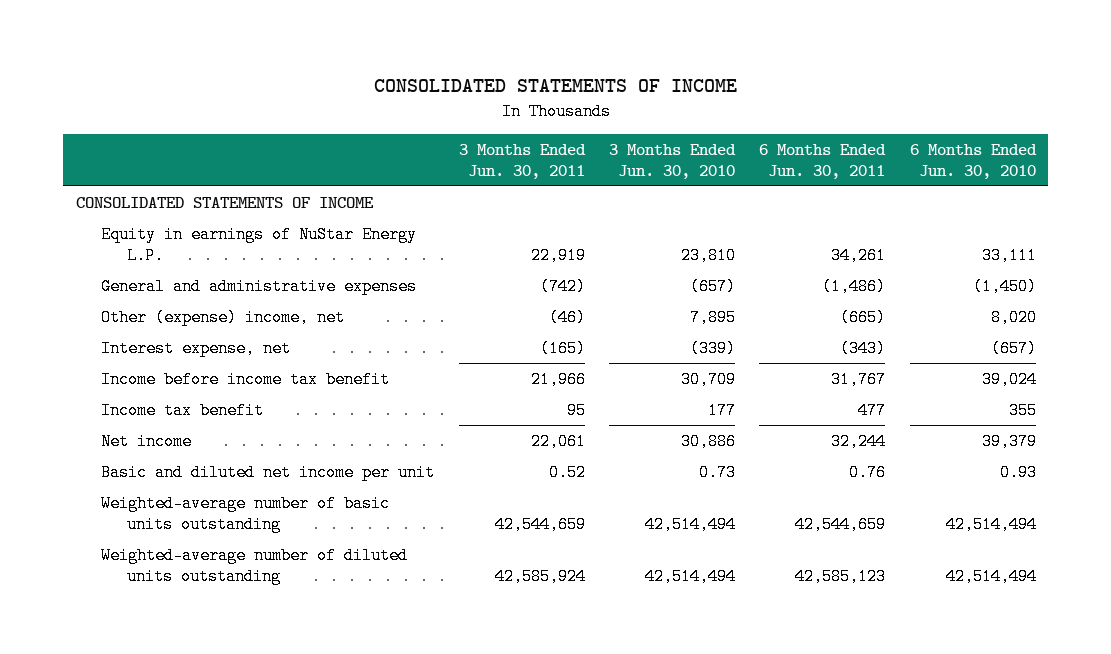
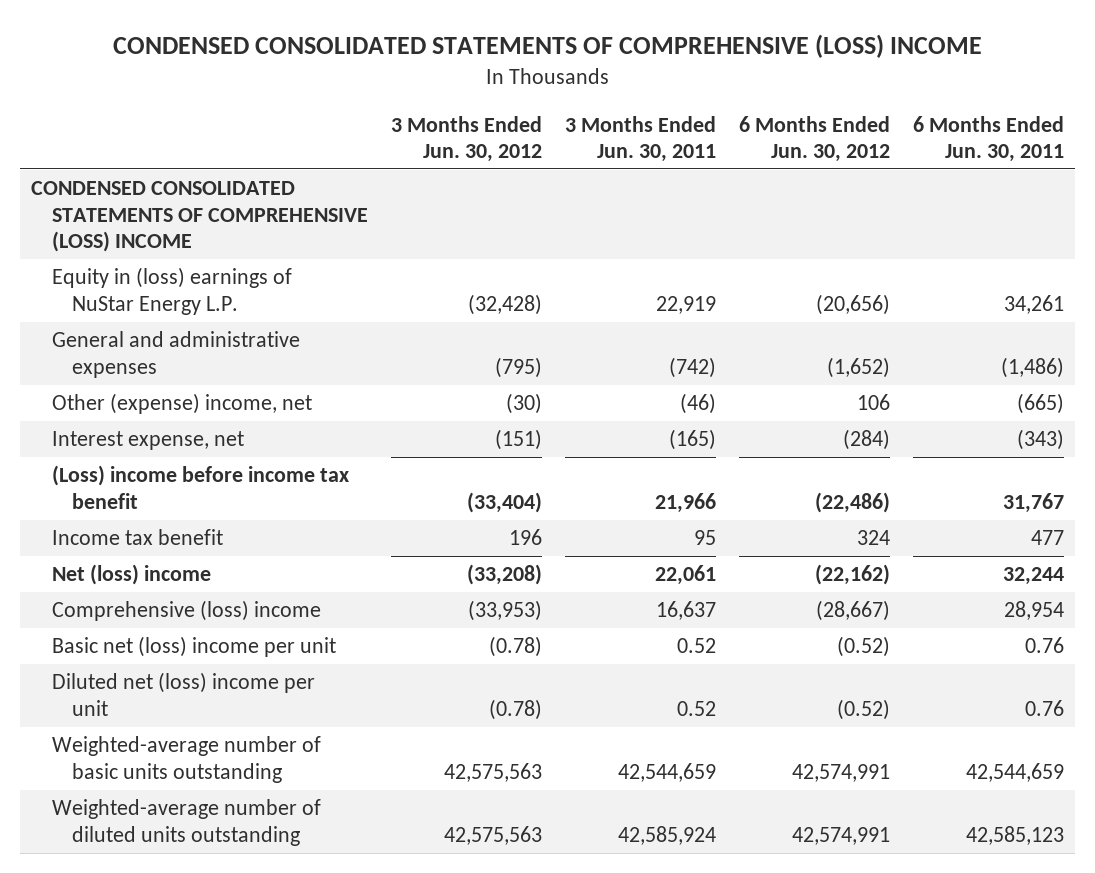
- CONSOLIDATED STATEMENTS OF INCOME
+ CONDENSED CONSOLIDATED STATEMENTS OF COMPREHENSIVE (LOSS) INCOME
- | 3 Months Ended Jun. 30, 2011 | 3 Months Ended Jun. 30, 2010 | 6 Months Ended Jun. 30, 2011 | 6 Months Ended Jun. 30, 2010
+ | 3 Months Ended Jun. 30, 2012 | 3 Months Ended Jun. 30, 2011 | 6 Months Ended Jun. 30, 2012 | 6 Months Ended Jun. 30, 2011
- CONSOLIDATED STATEMENTS OF INCOME
- Equity in earnings of NuStar Energy L.P. | 22,919 | 23,810 | 34,261 | 33,111
+ CONDENSED CONSOLIDATED STATEMENTS OF COMPREHENSIVE (LOSS) INCOME
+ Equity in (loss) earnings of NuStar Energy L.P. | (32,428) | 22,919 | (20,656) | 34,261
- Income before income tax benefit | 21,966 | 30,709 | 31,767 | 39,024
+ (Loss) income before income tax benefit | (33,404) | 21,966 | (22,486) | 31,767
- Net income | 22,061 | 30,886 | 32,244 | 39,379
- Basic and diluted net income per unit | 0.52 | 0.73 | 0.76 | 0.93
+ Net (loss) income | (33,208) | 22,061 | (22,162) | 32,244
+ Comprehensive (loss) income | (33,953) | 16,637 | (28,667) | 28,954
+ Basic net (loss) income per unit | (0.78) | 0.52 | (0.52) | 0.76
+ Diluted net (loss) income per unit | (0.78) | 0.52 | (0.52) | 0.76

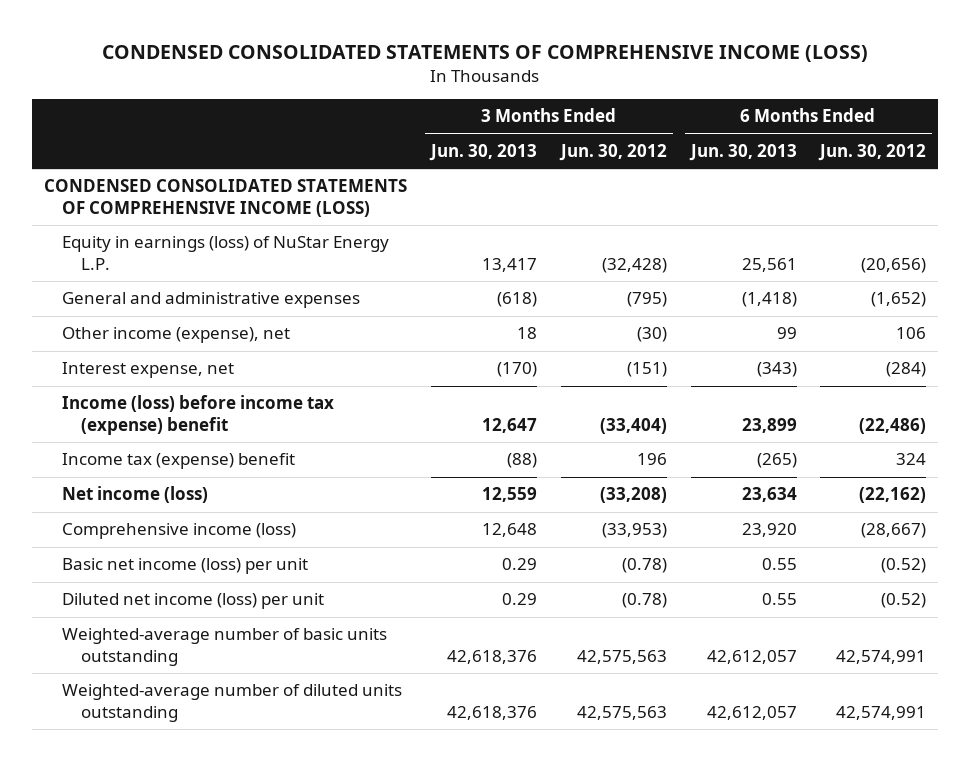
- CONDENSED CONSOLIDATED STATEMENTS OF COMPREHENSIVE (LOSS) INCOME
+ CONDENSED CONSOLIDATED STATEMENTS OF COMPREHENSIVE INCOME (LOSS)
- | 3 Months Ended Jun. 30, 2012 | 3 Months Ended Jun. 30, 2011 | 6 Months Ended Jun. 30, 2012 | 6 Months Ended Jun. 30, 2011
+ | 3 Months Ended Jun. 30, 2013 | 3 Months Ended Jun. 30, 2012 | 6 Months Ended Jun. 30, 2013 | 6 Months Ended Jun. 30, 2012
- CONDENSED CONSOLIDATED STATEMENTS OF COMPREHENSIVE (LOSS) INCOME
- Equity in (loss) earnings of NuStar Energy L.P. | (32,428) | 22,919 | (20,656) | 34,261
+ CONDENSED CONSOLIDATED STATEMENTS OF COMPREHENSIVE INCOME (LOSS)
+ Equity in earnings (loss) of NuStar Energy L.P. | 13,417 | (32,428) | 25,561 | (20,656)
- Other (expense) income, net | (30) | (46) | 106 | (665)
+ Other income (expense), net | 18 | (30) | 99 | 106
- (Loss) income before income tax benefit | (33,404) | 21,966 | (22,486) | 31,767
- Income tax benefit | 196 | 95 | 324 | 477
- Net (loss) income | (33,208) | 22,061 | (22,162) | 32,244
- Comprehensive (loss) income | (33,953) | 16,637 | (28,667) | 28,954
- Basic net (loss) income per unit | (0.78) | 0.52 | (0.52) | 0.76
- Diluted net (loss) income per unit | (0.78) | 0.52 | (0.52) | 0.76
+ Income (loss) before income tax (expense) benefit | 12,647 | (33,404) | 23,899 | (22,486)
+ Income tax (expense) benefit | (88) | 196 | (265) | 324
+ Net income (loss) | 12,559 | (33,208) | 23,634 | (22,162)
+ Comprehensive income (loss) | 12,648 | (33,953) | 23,920 | (28,667)
+ Basic net income (loss) per unit | 0.29 | (0.78) | 0.55 | (0.52)
+ Diluted net income (loss) per unit | 0.29 | (0.78) | 0.55 | (0.52)

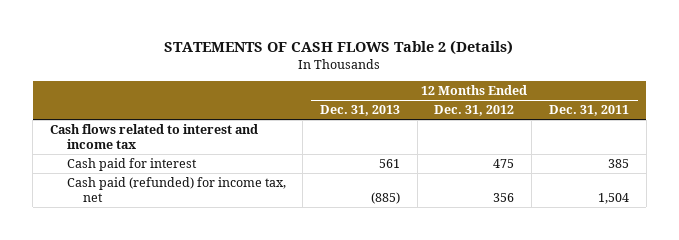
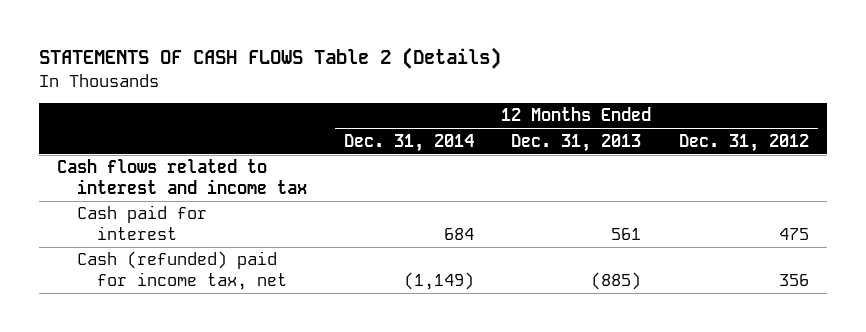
- | 12 Months Ended Dec. 31, 2013 | 12 Months Ended Dec. 31, 2012 | 12 Months Ended Dec. 31, 2011
+ | 12 Months Ended Dec. 31, 2014 | 12 Months Ended Dec. 31, 2013 | 12 Months Ended Dec. 31, 2012
- Cash paid (refunded) for income tax, net | (885) | 356 | 1,504
+ Cash (refunded) paid for income tax, net | (1,149) | (885) | 356

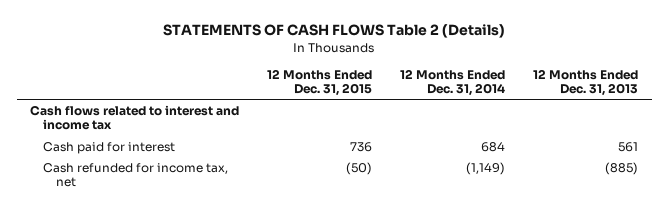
- | 12 Months Ended Dec. 31, 2014 | 12 Months Ended Dec. 31, 2013 | 12 Months Ended Dec. 31, 2012
+ | 12 Months Ended Dec. 31, 2015 | 12 Months Ended Dec. 31, 2014 | 12 Months Ended Dec. 31, 2013
- Cash (refunded) paid for income tax, net | (1,149) | (885) | 356
+ Cash refunded for income tax, net | (50) | (1,149) | (885)

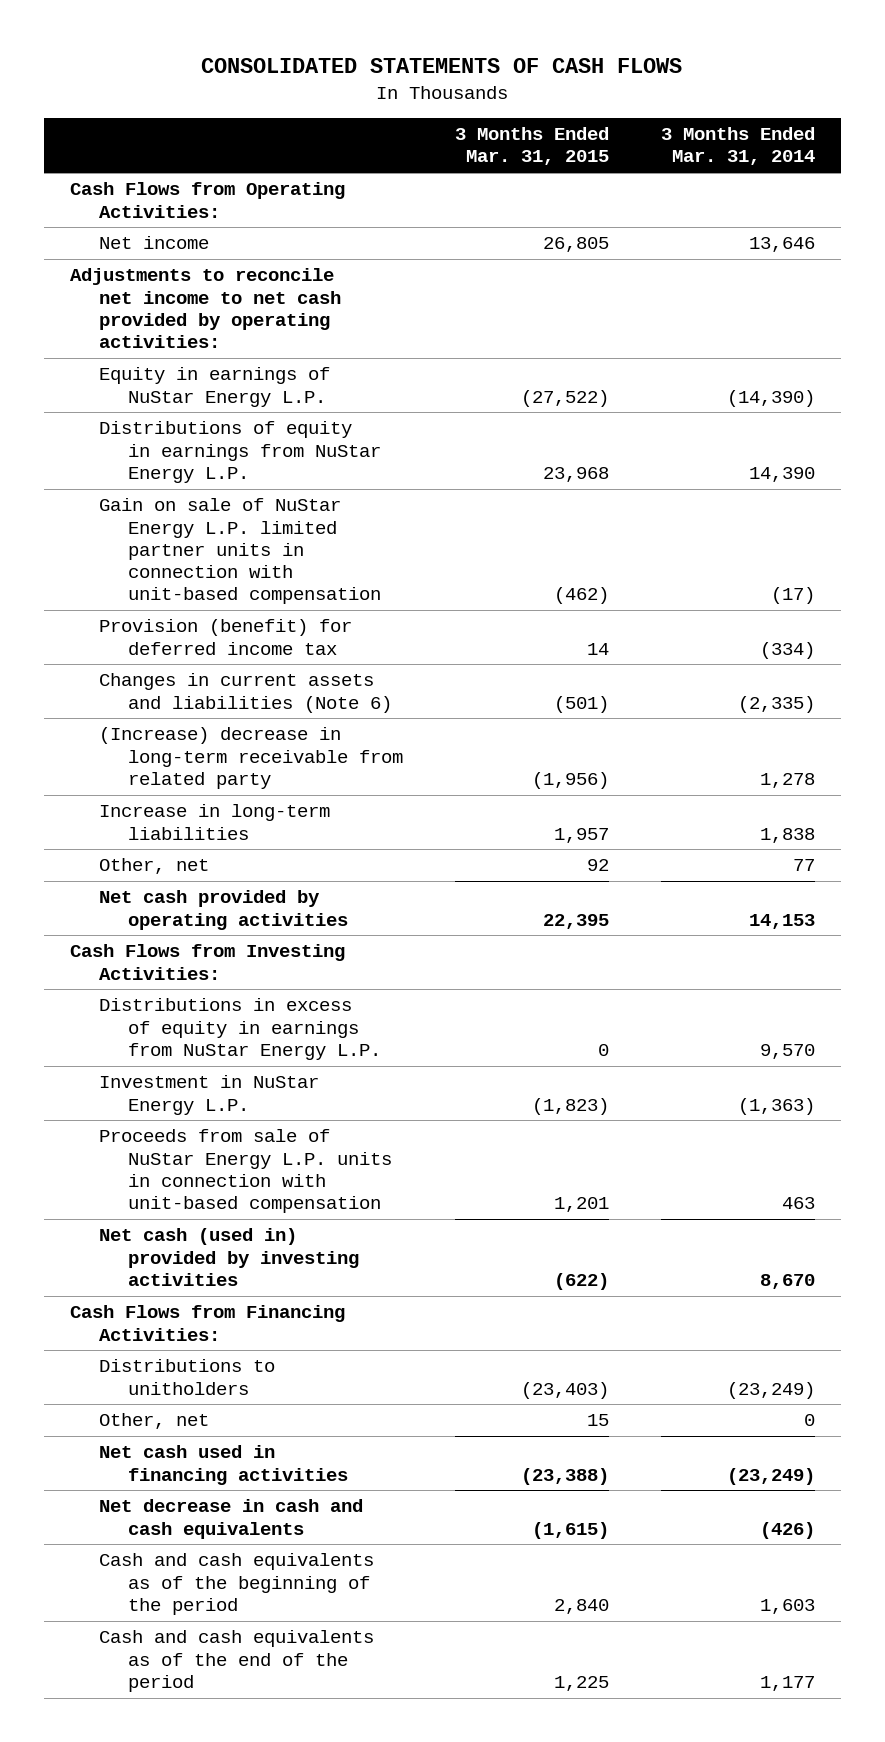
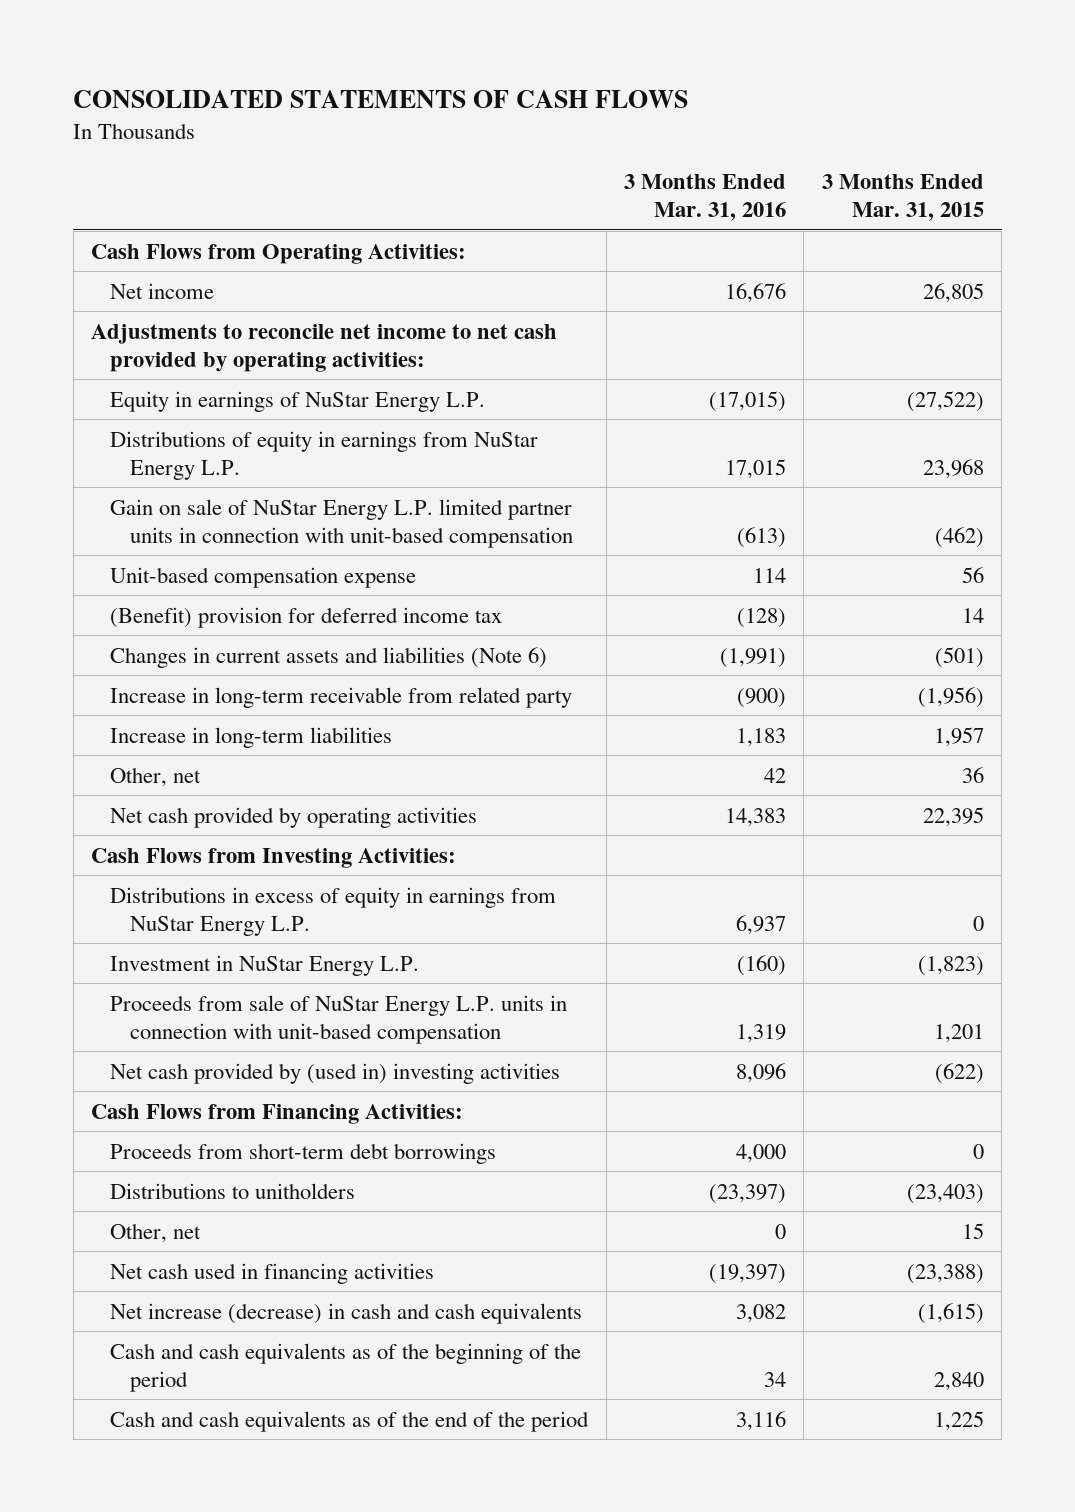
- | 3 Months Ended Mar. 31, 2015 | 3 Months Ended Mar. 31, 2014
+ | 3 Months Ended Mar. 31, 2016 | 3 Months Ended Mar. 31, 2015
- Provision (benefit) for deferred income tax | 14 | (334)
+ Unit-based compensation expense | 114 | 56
+ (Benefit) provision for deferred income tax | (128) | 14
- (Increase) decrease in long-term receivable from related party | (1,956) | 1,278
+ Increase in long-term receivable from related party | (900) | (1,956)
- Other, net | 92 | 77
+ Other, net | 42 | 36
- Net cash (used in) provided by investing activities | (622) | 8,670
+ Net cash provided by (used in) investing activities | 8,096 | (622)
+ Proceeds from short-term debt borrowings | 4,000 | 0
- Net decrease in cash and cash equivalents | (1,615) | (426)
+ Net increase (decrease) in cash and cash equivalents | 3,082 | (1,615)

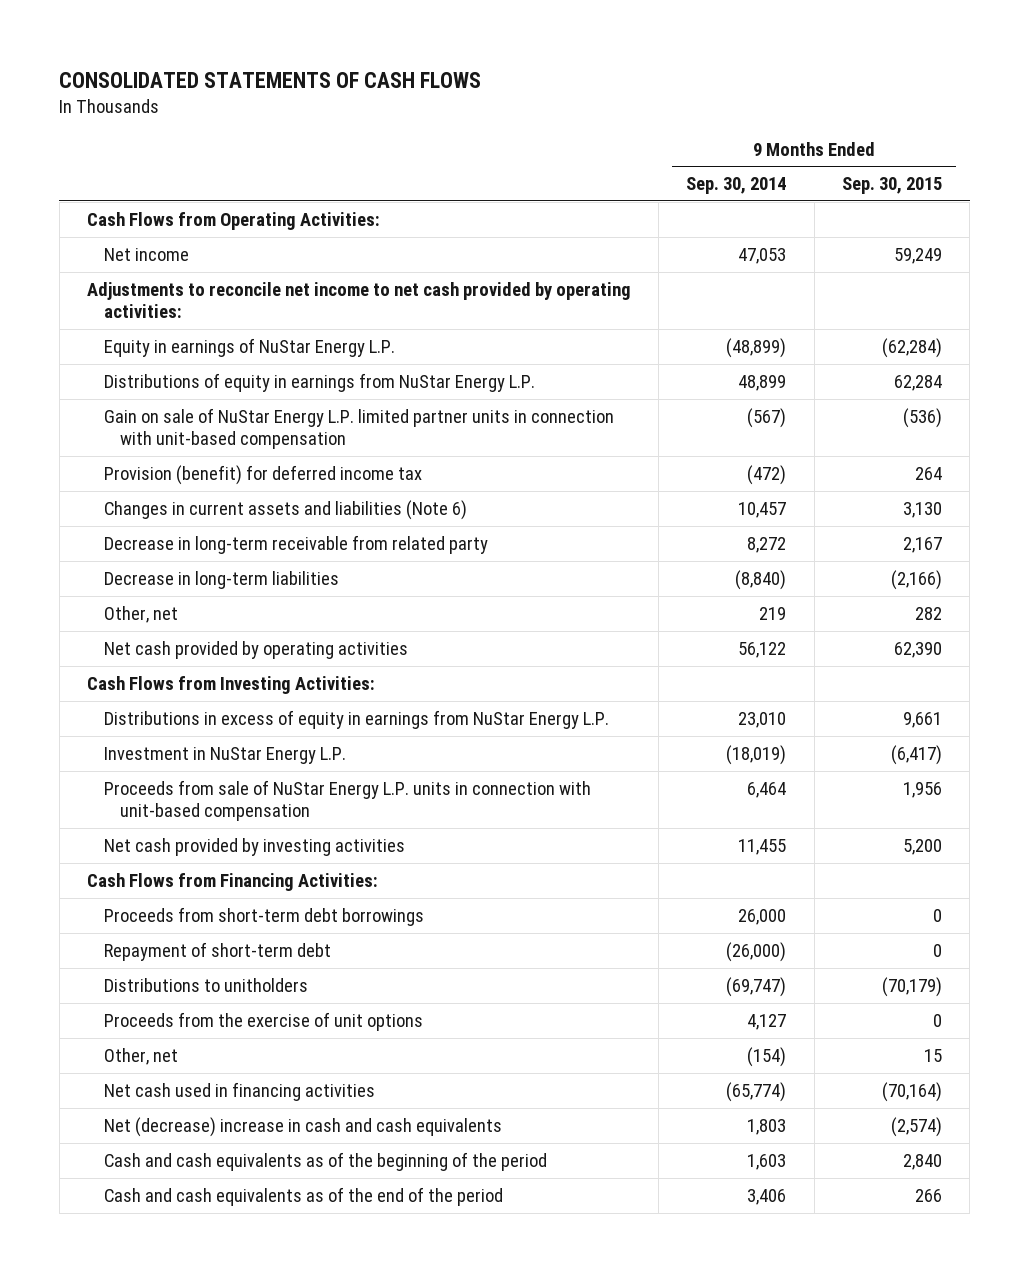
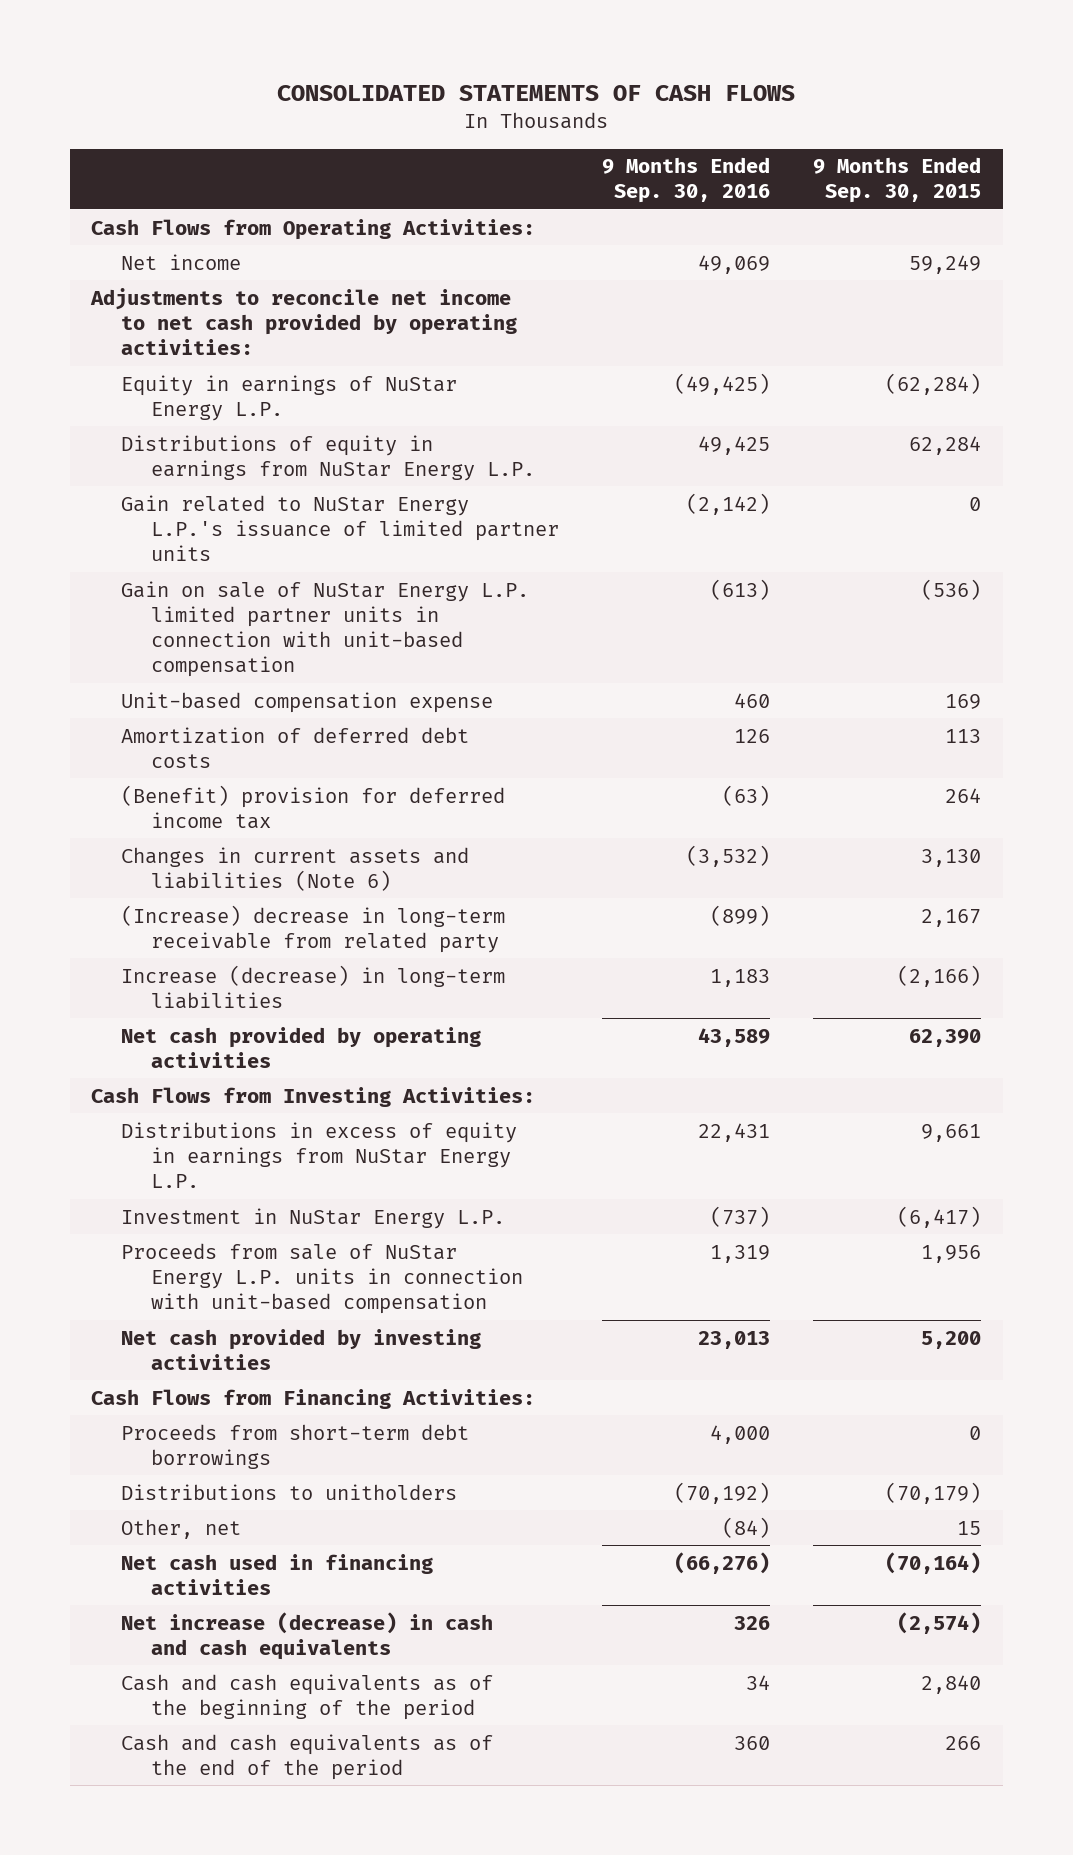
- | 9 Months Ended Sep. 30, 2014 | 9 Months Ended Sep. 30, 2015
+ | 9 Months Ended Sep. 30, 2016 | 9 Months Ended Sep. 30, 2015
+ Gain related to NuStar Energy L.P.'s issuance of limited partner units | (2,142) | 0
- Provision (benefit) for deferred income tax | (472) | 264
+ Unit-based compensation expense | 460 | 169
+ Amortization of deferred debt costs | 126 | 113
+ (Benefit) provision for deferred income tax | (63) | 264
- Decrease in long-term receivable from related party | 8,272 | 2,167
- Decrease in long-term liabilities | (8,840) | (2,166)
- Other, net | 219 | 282
+ (Increase) decrease in long-term receivable from related party | (899) | 2,167
+ Increase (decrease) in long-term liabilities | 1,183 | (2,166)
- Repayment of short-term debt | (26,000) | 0
- Proceeds from the exercise of unit options | 4,127 | 0
- Net (decrease) increase in cash and cash equivalents | 1,803 | (2,574)
+ Net increase (decrease) in cash and cash equivalents | 326 | (2,574)

